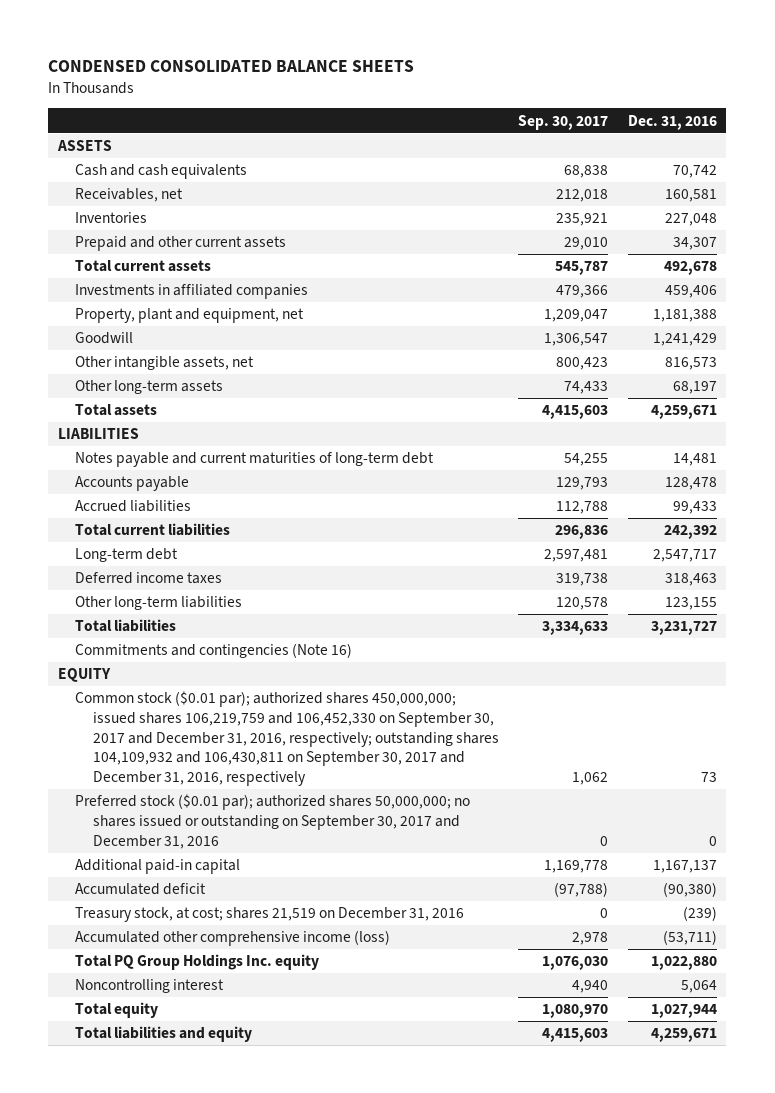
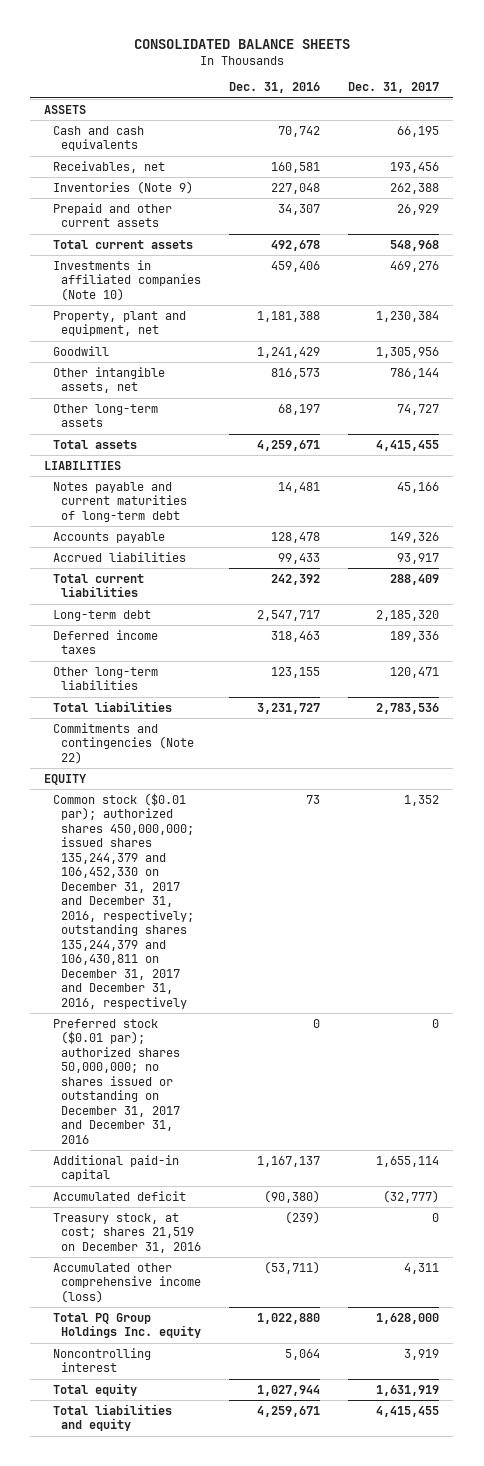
- CONDENSED CONSOLIDATED BALANCE SHEETS
+ CONSOLIDATED BALANCE SHEETS
- | Sep. 30, 2017 | Dec. 31, 2016
+ | Dec. 31, 2016 | Dec. 31, 2017
- Inventories | 235,921 | 227,048
+ Inventories (Note 9) | 227,048 | 262,388
- Investments in affiliated companies | 479,366 | 459,406
+ Investments in affiliated companies (Note 10) | 459,406 | 469,276
- Commitments and contingencies (Note 16)
+ Commitments and contingencies (Note 22)
- Common stock ($0.01 par); authorized shares 450,000,000; issued shares 106,219,759 and 106,452,330 on September 30, 2017 and December 31, 2016, respectively; outstanding shares 104,109,932 and 106,430,811 on September 30, 2017 and December 31, 2016, respectively | 1,062 | 73
- Preferred stock ($0.01 par); authorized shares 50,000,000; no shares issued or outstanding on September 30, 2017 and December 31, 2016 | 0 | 0
+ Common stock ($0.01 par); authorized shares 450,000,000; issued shares 135,244,379 and 106,452,330 on December 31, 2017 and December 31, 2016, respectively; outstanding shares 135,244,379 and 106,430,811 on December 31, 2017 and December 31, 2016, respectively | 73 | 1,352
+ Preferred stock ($0.01 par); authorized shares 50,000,000; no shares issued or outstanding on December 31, 2017 and December 31, 2016 | 0 | 0

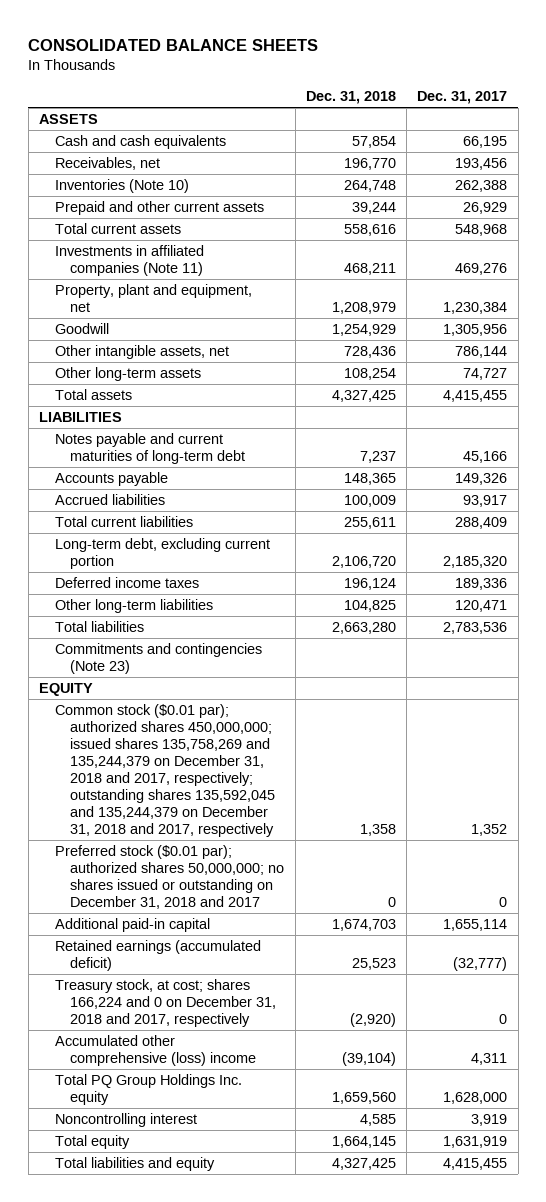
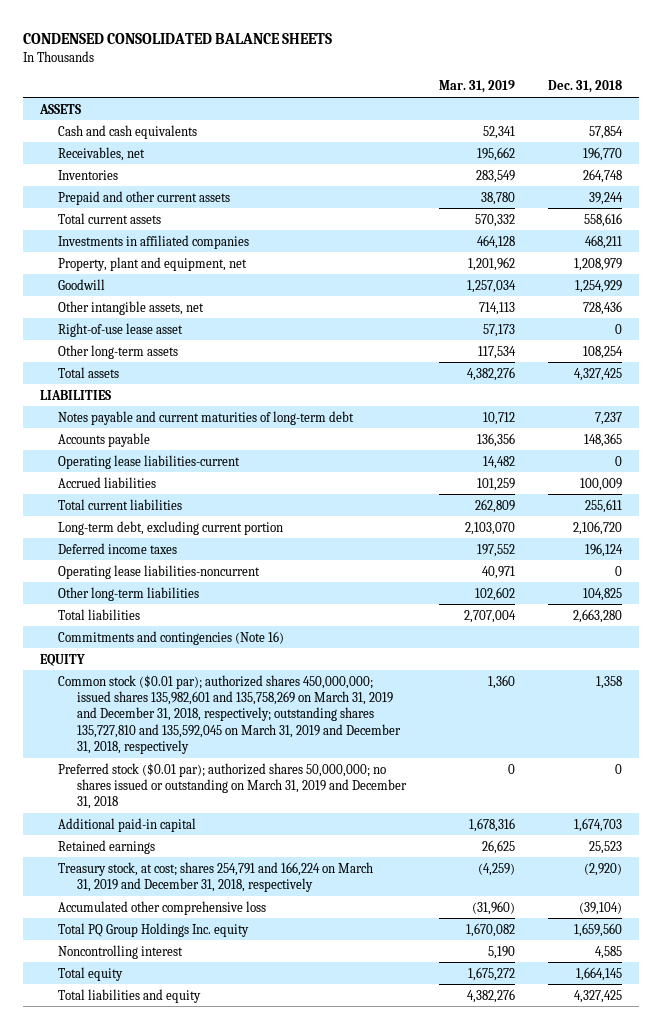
- CONSOLIDATED BALANCE SHEETS
+ CONDENSED CONSOLIDATED BALANCE SHEETS
- | Dec. 31, 2018 | Dec. 31, 2017
+ | Mar. 31, 2019 | Dec. 31, 2018
- Inventories (Note 10) | 264,748 | 262,388
+ Inventories | 283,549 | 264,748
- Investments in affiliated companies (Note 11) | 468,211 | 469,276
+ Investments in affiliated companies | 464,128 | 468,211
+ Right-of-use lease asset | 57,173 | 0
+ Operating lease liabilities-current | 14,482 | 0
+ Operating lease liabilities-noncurrent | 40,971 | 0
- Commitments and contingencies (Note 23)
+ Commitments and contingencies (Note 16)
- Common stock ($0.01 par); authorized shares 450,000,000; issued shares 135,758,269 and 135,244,379 on December 31, 2018 and 2017, respectively; outstanding shares 135,592,045 and 135,244,379 on December 31, 2018 and 2017, respectively | 1,358 | 1,352
- Preferred stock ($0.01 par); authorized shares 50,000,000; no shares issued or outstanding on December 31, 2018 and 2017 | 0 | 0
+ Common stock ($0.01 par); authorized shares 450,000,000; issued shares 135,982,601 and 135,758,269 on March 31, 2019 and December 31, 2018, respectively; outstanding shares 135,727,810 and 135,592,045 on March 31, 2019 and December 31, 2018, respectively | 1,360 | 1,358
+ Preferred stock ($0.01 par); authorized shares 50,000,000; no shares issued or outstanding on March 31, 2019 and December 31, 2018 | 0 | 0
- Retained earnings (accumulated deficit) | 25,523 | (32,777)
- Treasury stock, at cost; shares 166,224 and 0 on December 31, 2018 and 2017, respectively | (2,920) | 0
- Accumulated other comprehensive (loss) income | (39,104) | 4,311
+ Retained earnings | 26,625 | 25,523
+ Treasury stock, at cost; shares 254,791 and 166,224 on March 31, 2019 and December 31, 2018, respectively | (4,259) | (2,920)
+ Accumulated other comprehensive loss | (31,960) | (39,104)

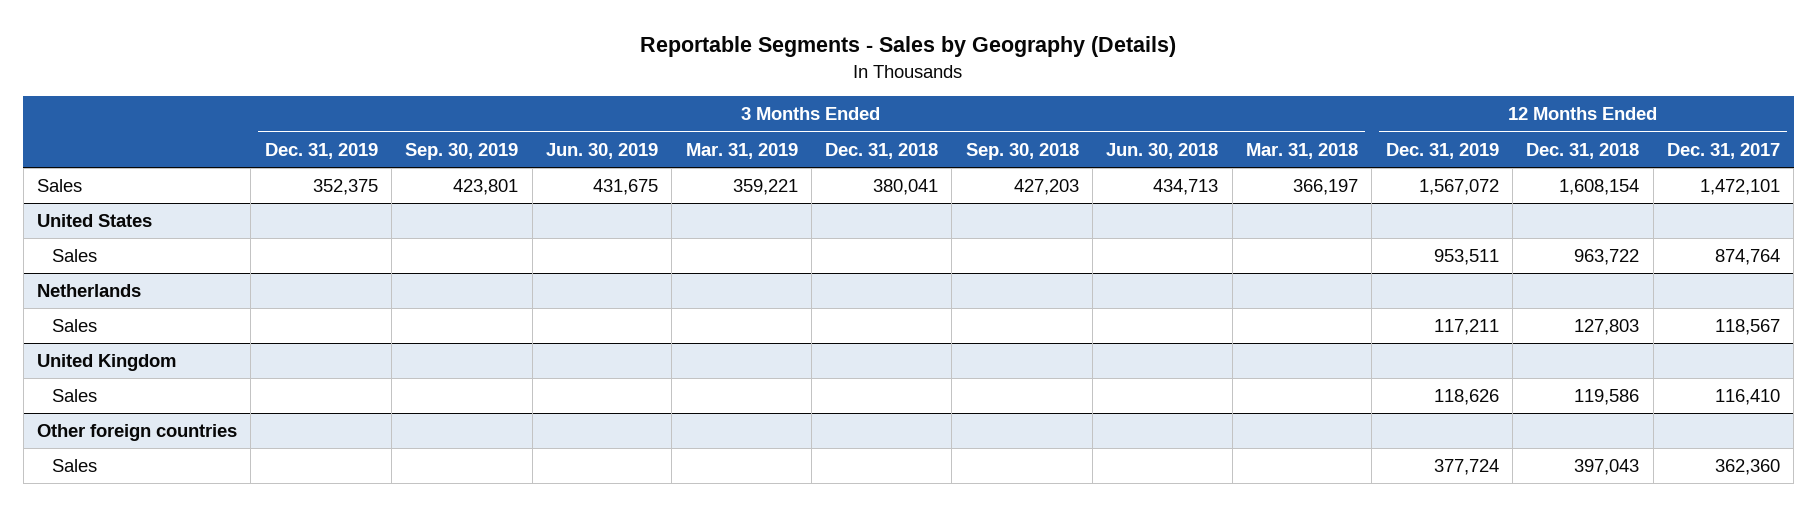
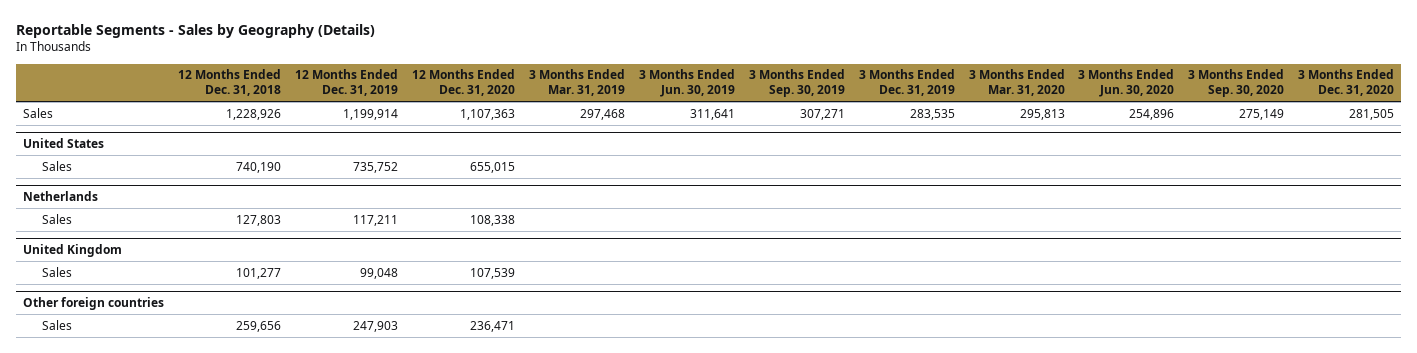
- | 3 Months Ended Dec. 31, 2019 | 3 Months Ended Sep. 30, 2019 | 3 Months Ended Jun. 30, 2019 | 3 Months Ended Mar. 31, 2019 | 3 Months Ended Dec. 31, 2018 | 3 Months Ended Sep. 30, 2018 | 3 Months Ended Jun. 30, 2018 | 3 Months Ended Mar. 31, 2018 | 12 Months Ended Dec. 31, 2019 | 12 Months Ended Dec. 31, 2018 | 12 Months Ended Dec. 31, 2017
+ | 12 Months Ended Dec. 31, 2018 | 12 Months Ended Dec. 31, 2019 | 12 Months Ended Dec. 31, 2020 | 3 Months Ended Mar. 31, 2019 | 3 Months Ended Jun. 30, 2019 | 3 Months Ended Sep. 30, 2019 | 3 Months Ended Dec. 31, 2019 | 3 Months Ended Mar. 31, 2020 | 3 Months Ended Jun. 30, 2020 | 3 Months Ended Sep. 30, 2020 | 3 Months Ended Dec. 31, 2020
- Sales | 352,375 | 423,801 | 431,675 | 359,221 | 380,041 | 427,203 | 434,713 | 366,197 | 1,567,072 | 1,608,154 | 1,472,101
+ Sales | 1,228,926 | 1,199,914 | 1,107,363 | 297,468 | 311,641 | 307,271 | 283,535 | 295,813 | 254,896 | 275,149 | 281,505
@ United States
- Sales | | | | | | | | | 953,511 | 963,722 | 874,764
+ Sales | 740,190 | 735,752 | 655,015 | | | | | | | |
@ United Kingdom
- Sales | | | | | | | | | 118,626 | 119,586 | 116,410
+ Sales | 101,277 | 99,048 | 107,539 | | | | | | | |
@ Other foreign countries
- Sales | | | | | | | | | 377,724 | 397,043 | 362,360
+ Sales | 259,656 | 247,903 | 236,471 | | | | | | | |

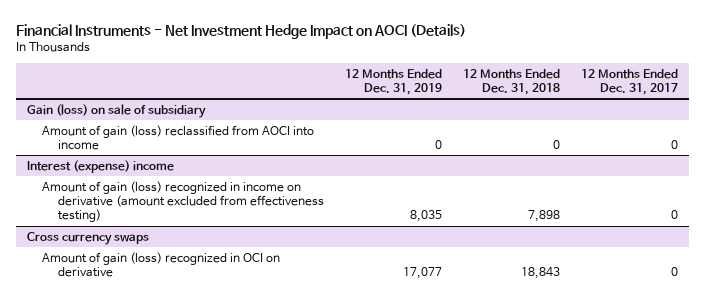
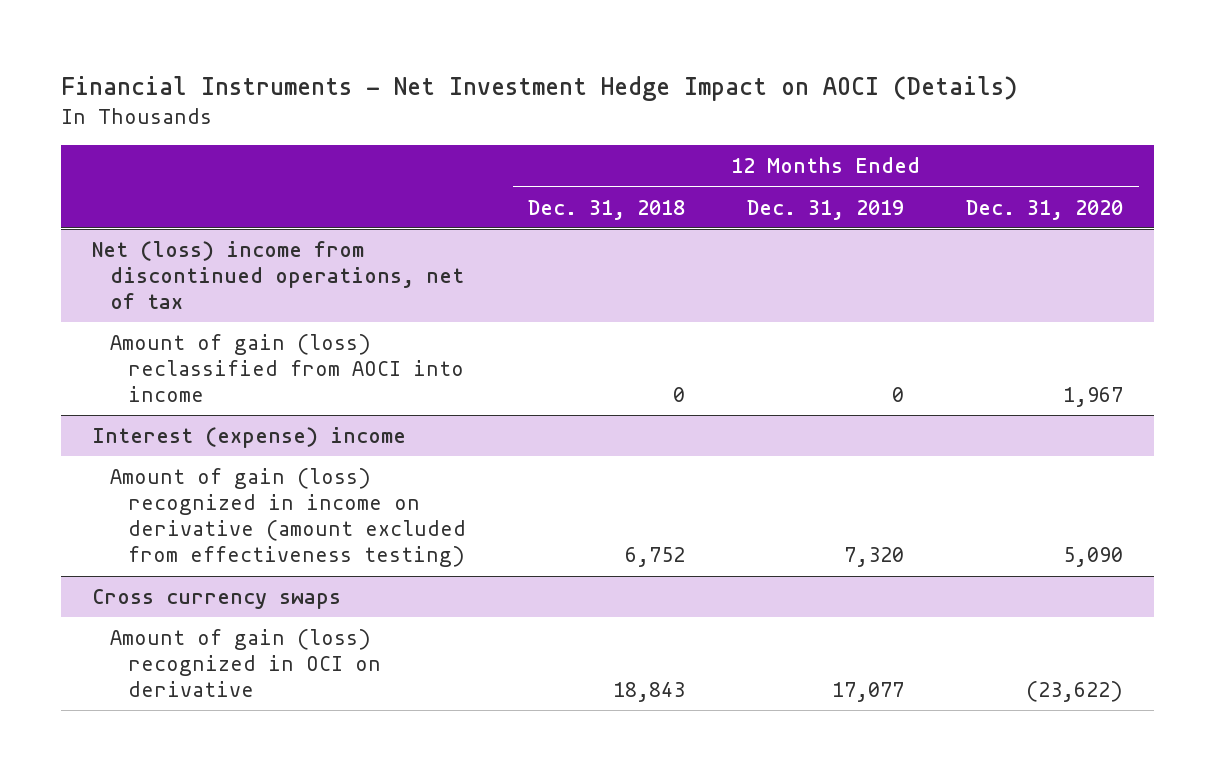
- | 12 Months Ended Dec. 31, 2019 | 12 Months Ended Dec. 31, 2018 | 12 Months Ended Dec. 31, 2017
+ | 12 Months Ended Dec. 31, 2018 | 12 Months Ended Dec. 31, 2019 | 12 Months Ended Dec. 31, 2020
- Gain (loss) on sale of subsidiary
+ Net (loss) income from discontinued operations, net of tax
@ Interest (expense) income
- Amount of gain (loss) recognized in income on derivative (amount excluded from effectiveness testing) | 8,035 | 7,898 | 0
+ Amount of gain (loss) recognized in income on derivative (amount excluded from effectiveness testing) | 6,752 | 7,320 | 5,090

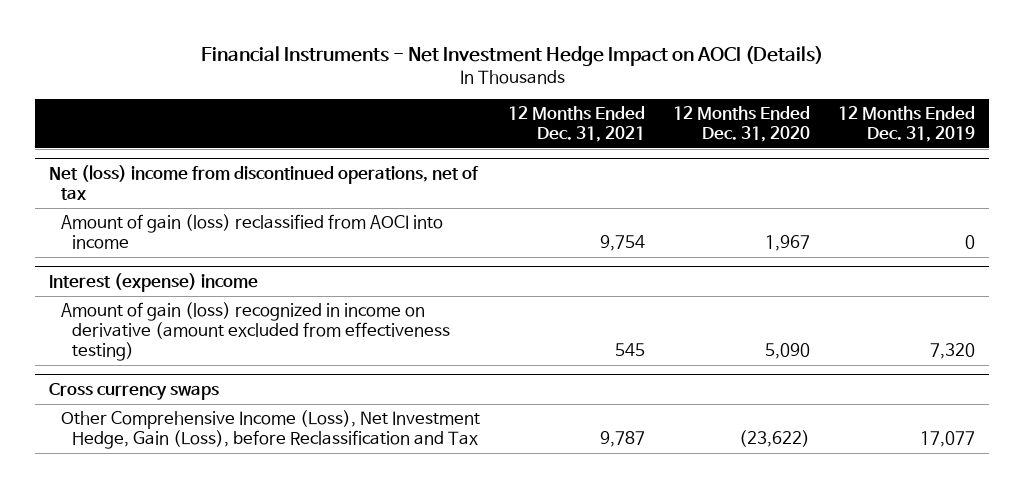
- | 12 Months Ended Dec. 31, 2018 | 12 Months Ended Dec. 31, 2019 | 12 Months Ended Dec. 31, 2020
+ | 12 Months Ended Dec. 31, 2021 | 12 Months Ended Dec. 31, 2020 | 12 Months Ended Dec. 31, 2019
@ Cross currency swaps
- Amount of gain (loss) recognized in OCI on derivative | 18,843 | 17,077 | (23,622)
+ Other Comprehensive Income (Loss), Net Investment Hedge, Gain (Loss), before Reclassification and Tax | 9,787 | (23,622) | 17,077

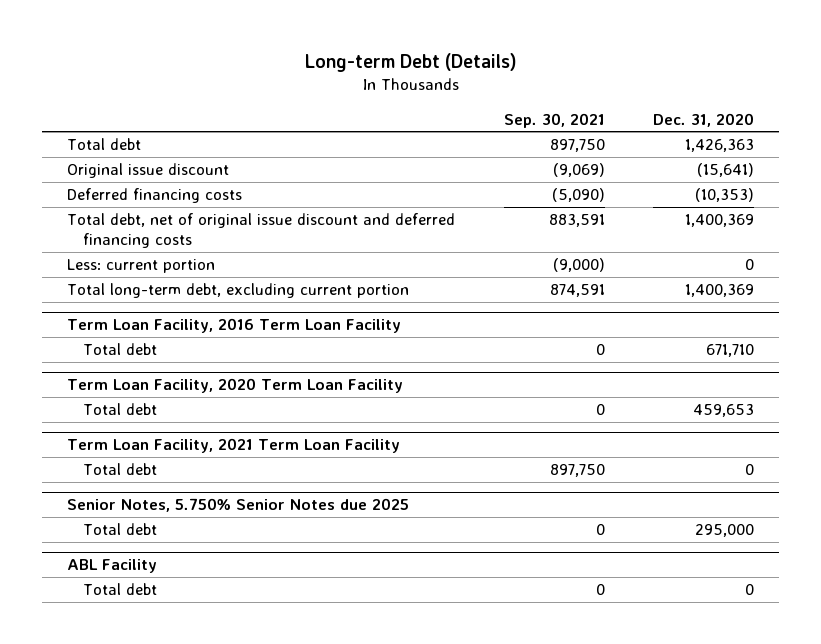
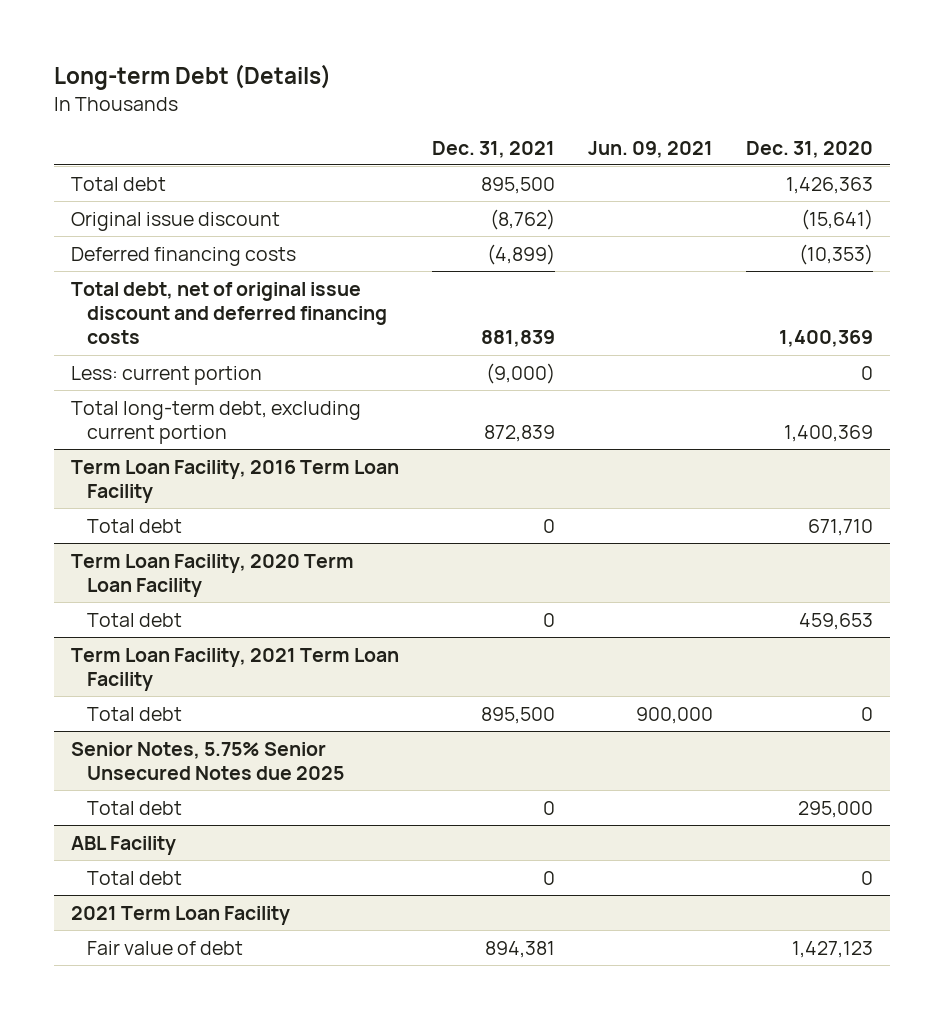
- | Sep. 30, 2021 | Dec. 31, 2020
+ | Dec. 31, 2021 | Jun. 09, 2021 | Dec. 31, 2020
- Senior Notes, 5.750% Senior Notes due 2025
+ Senior Notes, 5.75% Senior Unsecured Notes due 2025
+ 2021 Term Loan Facility
+ Fair value of debt | 894,381 | | 1,427,123

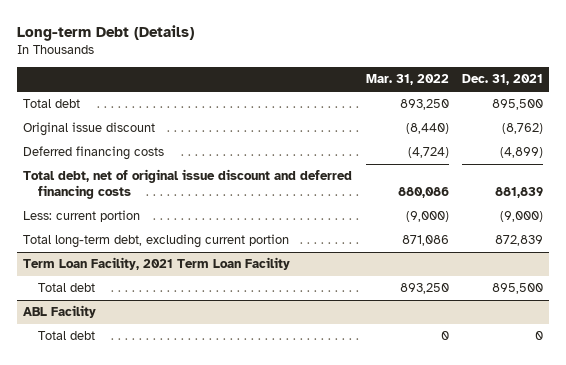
- | Dec. 31, 2021 | Jun. 09, 2021 | Dec. 31, 2020
+ | Mar. 31, 2022 | Dec. 31, 2021
- Term Loan Facility, 2016 Term Loan Facility
- Total debt | 0 | | 671,710
- Term Loan Facility, 2020 Term Loan Facility
- Total debt | 0 | | 459,653
- Senior Notes, 5.75% Senior Unsecured Notes due 2025
- Total debt | 0 | | 295,000
- 2021 Term Loan Facility
- Fair value of debt | 894,381 | | 1,427,123

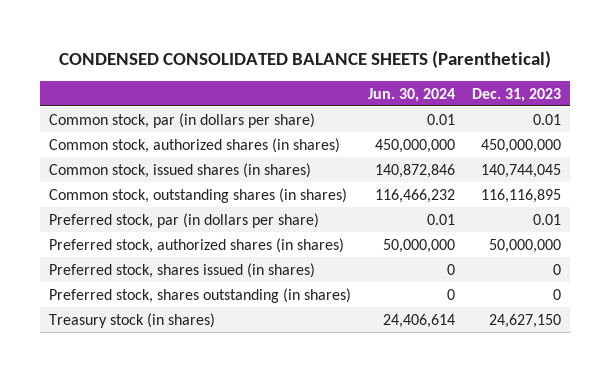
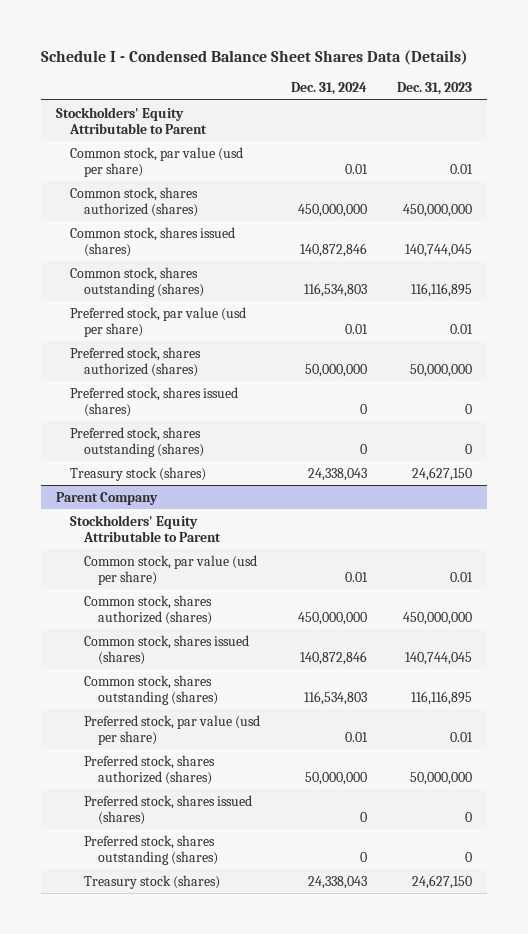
- CONDENSED CONSOLIDATED BALANCE SHEETS (Parenthetical)
+ Schedule I - Condensed Balance Sheet Shares Data (Details)
- | Jun. 30, 2024 | Dec. 31, 2023
+ | Dec. 31, 2024 | Dec. 31, 2023
- Common stock, par (in dollars per share) | 0.01 | 0.01
- Common stock, authorized shares (in shares) | 450,000,000 | 450,000,000
- Common stock, issued shares (in shares) | 140,872,846 | 140,744,045
- Common stock, outstanding shares (in shares) | 116,466,232 | 116,116,895
- Preferred stock, par (in dollars per share) | 0.01 | 0.01
- Preferred stock, authorized shares (in shares) | 50,000,000 | 50,000,000
- Preferred stock, shares issued (in shares) | 0 | 0
- Preferred stock, shares outstanding (in shares) | 0 | 0
- Treasury stock (in shares) | 24,406,614 | 24,627,150
+ Stockholders' Equity Attributable to Parent
+ Common stock, par value (usd per share) | 0.01 | 0.01
+ Common stock, shares authorized (shares) | 450,000,000 | 450,000,000
+ Common stock, shares issued (shares) | 140,872,846 | 140,744,045
+ Common stock, shares outstanding (shares) | 116,534,803 | 116,116,895
+ Preferred stock, par value (usd per share) | 0.01 | 0.01
+ Preferred stock, shares authorized (shares) | 50,000,000 | 50,000,000
+ Preferred stock, shares issued (shares) | 0 | 0
+ Preferred stock, shares outstanding (shares) | 0 | 0
+ Treasury stock (shares) | 24,338,043 | 24,627,150
+ Parent Company
+ Stockholders' Equity Attributable to Parent
+ Common stock, par value (usd per share) | 0.01 | 0.01
+ Common stock, shares authorized (shares) | 450,000,000 | 450,000,000
+ Common stock, shares issued (shares) | 140,872,846 | 140,744,045
+ Common stock, shares outstanding (shares) | 116,534,803 | 116,116,895
+ Preferred stock, par value (usd per share) | 0.01 | 0.01
+ Preferred stock, shares authorized (shares) | 50,000,000 | 50,000,000
+ Preferred stock, shares issued (shares) | 0 | 0
+ Preferred stock, shares outstanding (shares) | 0 | 0
+ Treasury stock (shares) | 24,338,043 | 24,627,150

